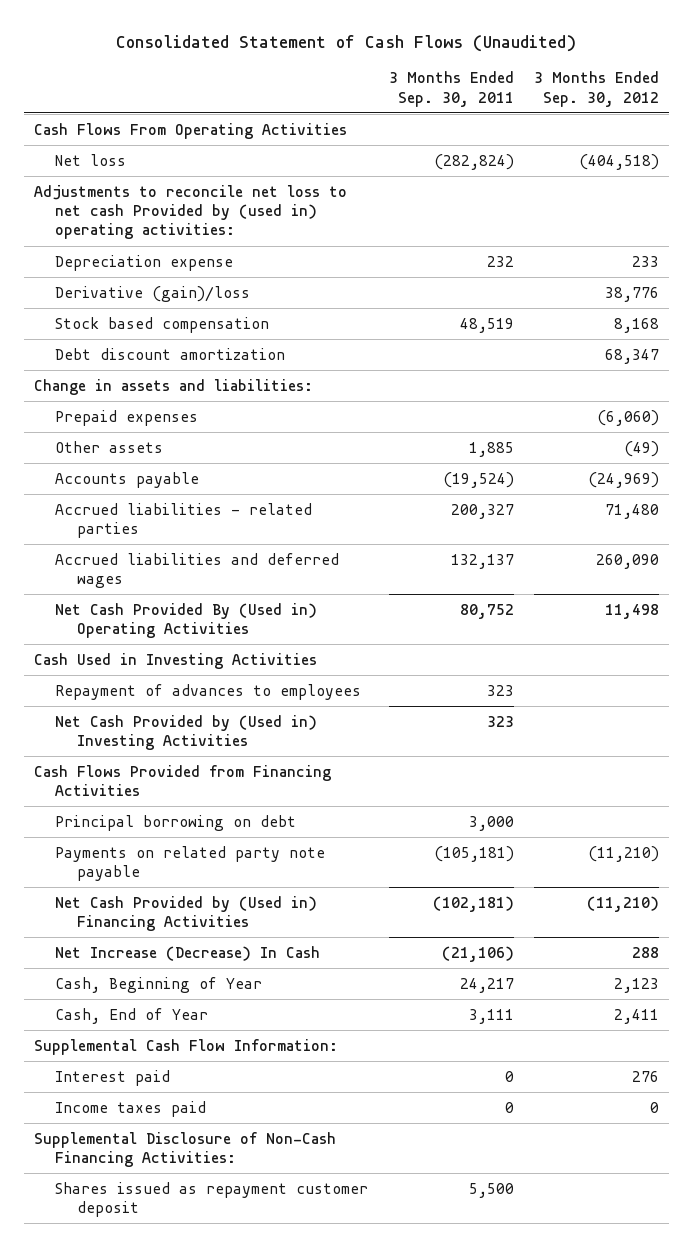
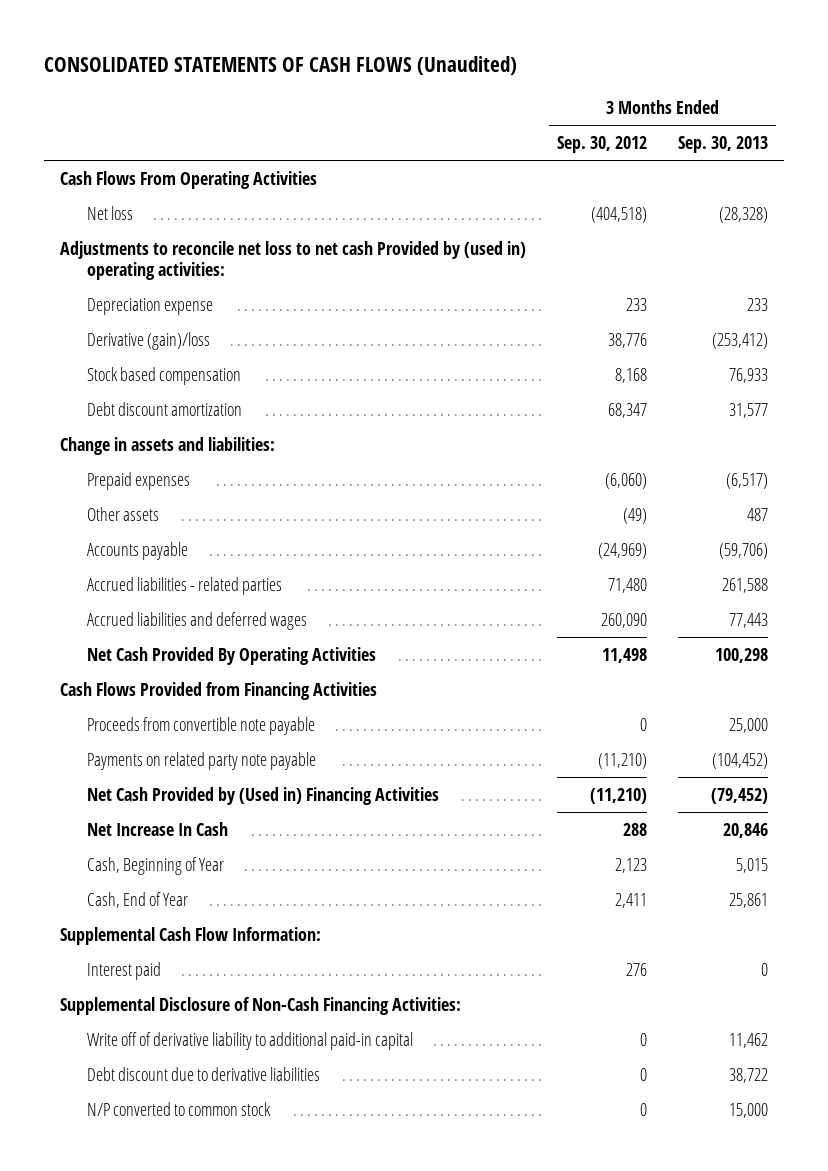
- Consolidated Statement of Cash Flows (Unaudited)
+ CONSOLIDATED STATEMENTS OF CASH FLOWS (Unaudited)
- | 3 Months Ended Sep. 30, 2011 | 3 Months Ended Sep. 30, 2012
+ | 3 Months Ended Sep. 30, 2012 | 3 Months Ended Sep. 30, 2013
- Net Cash Provided By (Used in) Operating Activities | 80,752 | 11,498
- Cash Used in Investing Activities
- Repayment of advances to employees | 323 |
- Net Cash Provided by (Used in) Investing Activities | 323 |
+ Net Cash Provided By Operating Activities | 11,498 | 100,298
- Principal borrowing on debt | 3,000 |
+ Proceeds from convertible note payable | 0 | 25,000
- Net Increase (Decrease) In Cash | (21,106) | 288
+ Net Increase In Cash | 288 | 20,846
- Income taxes paid | 0 | 0
- Shares issued as repayment customer deposit | 5,500 |
+ Write off of derivative liability to additional paid-in capital | 0 | 11,462
+ Debt discount due to derivative liabilities | 0 | 38,722
+ N/P converted to common stock | 0 | 15,000

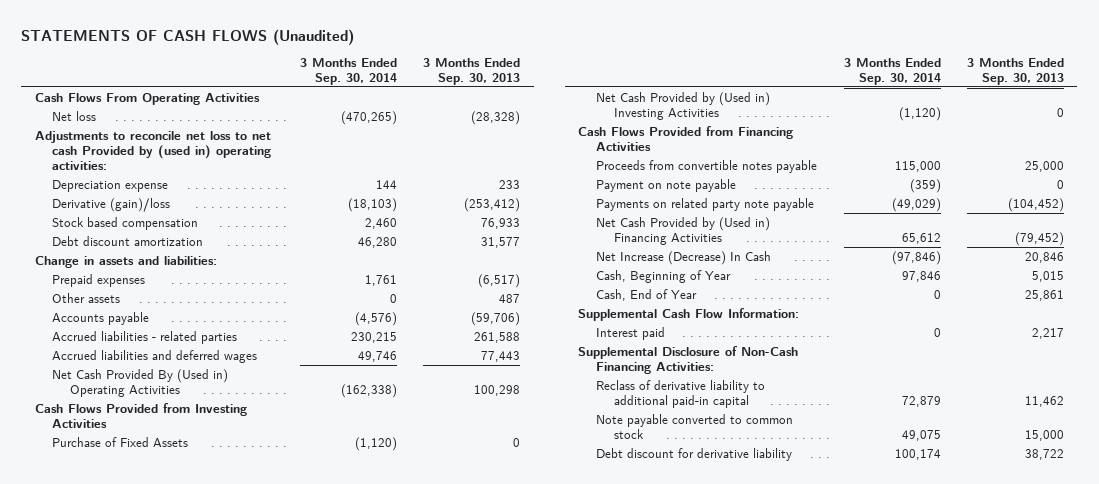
- CONSOLIDATED STATEMENTS OF CASH FLOWS (Unaudited)
+ STATEMENTS OF CASH FLOWS (Unaudited)
- | 3 Months Ended Sep. 30, 2012 | 3 Months Ended Sep. 30, 2013
+ | 3 Months Ended Sep. 30, 2014 | 3 Months Ended Sep. 30, 2013
- Net Cash Provided By Operating Activities | 11,498 | 100,298
+ Net Cash Provided By (Used in) Operating Activities | (162,338) | 100,298
+ Cash Flows Provided from Investing Activities
+ Purchase of Fixed Assets | (1,120) | 0
+ Net Cash Provided by (Used in) Investing Activities | (1,120) | 0
- Proceeds from convertible note payable | 0 | 25,000
+ Proceeds from convertible notes payable | 115,000 | 25,000
+ Payment on note payable | (359) | 0
- Net Increase In Cash | 288 | 20,846
+ Net Increase (Decrease) In Cash | (97,846) | 20,846
- Interest paid | 276 | 0
+ Interest paid | 0 | 2,217
- Write off of derivative liability to additional paid-in capital | 0 | 11,462
- Debt discount due to derivative liabilities | 0 | 38,722
- N/P converted to common stock | 0 | 15,000
+ Reclass of derivative liability to additional paid-in capital | 72,879 | 11,462
+ Note payable converted to common stock | 49,075 | 15,000
+ Debt discount for derivative liability | 100,174 | 38,722

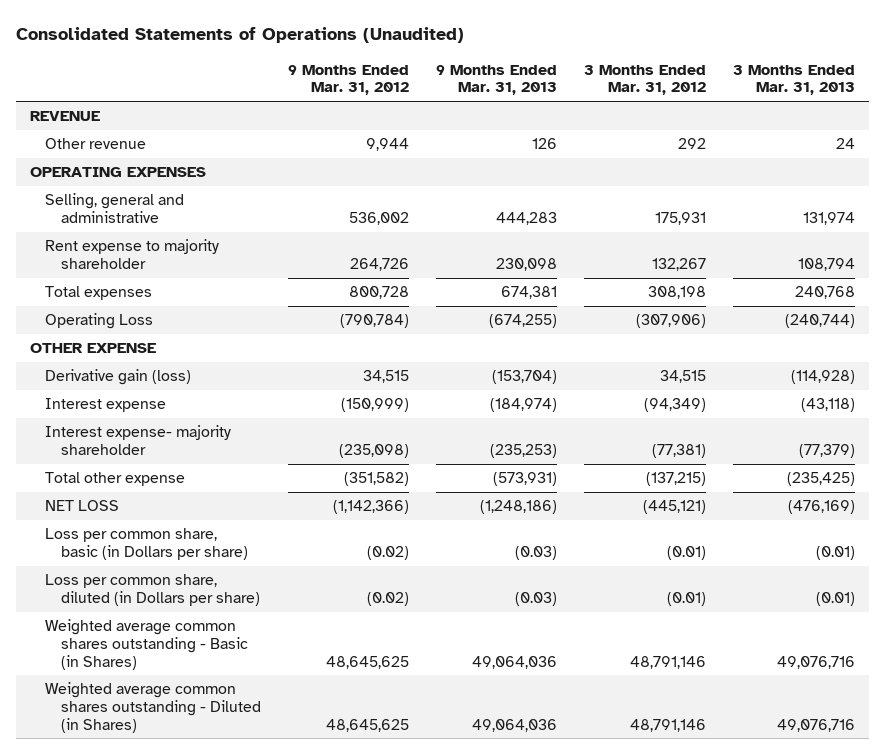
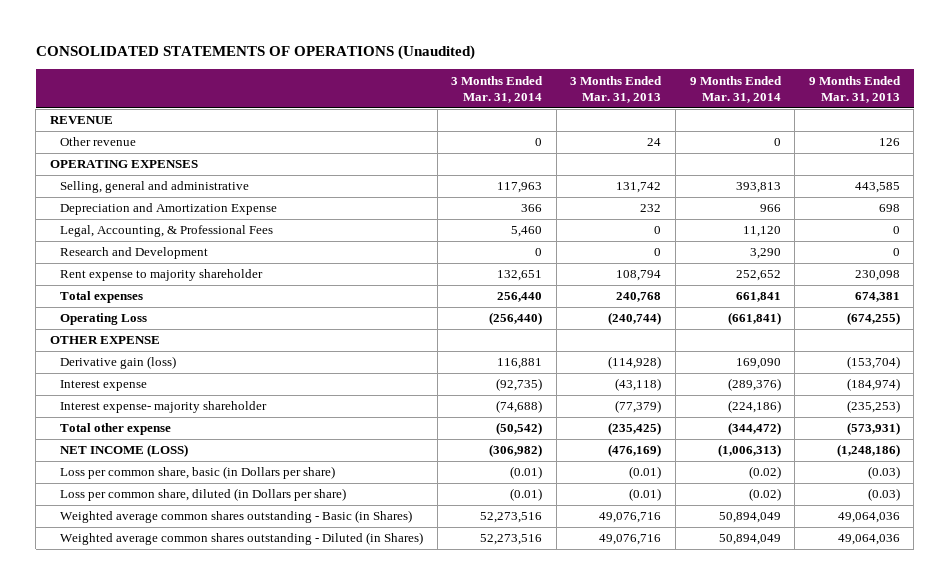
- Consolidated Statements of Operations (Unaudited)
+ CONSOLIDATED STATEMENTS OF OPERATIONS (Unaudited)
- | 9 Months Ended Mar. 31, 2012 | 9 Months Ended Mar. 31, 2013 | 3 Months Ended Mar. 31, 2012 | 3 Months Ended Mar. 31, 2013
+ | 3 Months Ended Mar. 31, 2014 | 3 Months Ended Mar. 31, 2013 | 9 Months Ended Mar. 31, 2014 | 9 Months Ended Mar. 31, 2013
- Selling, general and administrative | 536,002 | 444,283 | 175,931 | 131,974
+ Selling, general and administrative | 117,963 | 131,742 | 393,813 | 443,585
+ Depreciation and Amortization Expense | 366 | 232 | 966 | 698
+ Legal, Accounting, & Professional Fees | 5,460 | 0 | 11,120 | 0
+ Research and Development | 0 | 0 | 3,290 | 0
- NET LOSS | (1,142,366) | (1,248,186) | (445,121) | (476,169)
+ NET INCOME (LOSS) | (306,982) | (476,169) | (1,006,313) | (1,248,186)

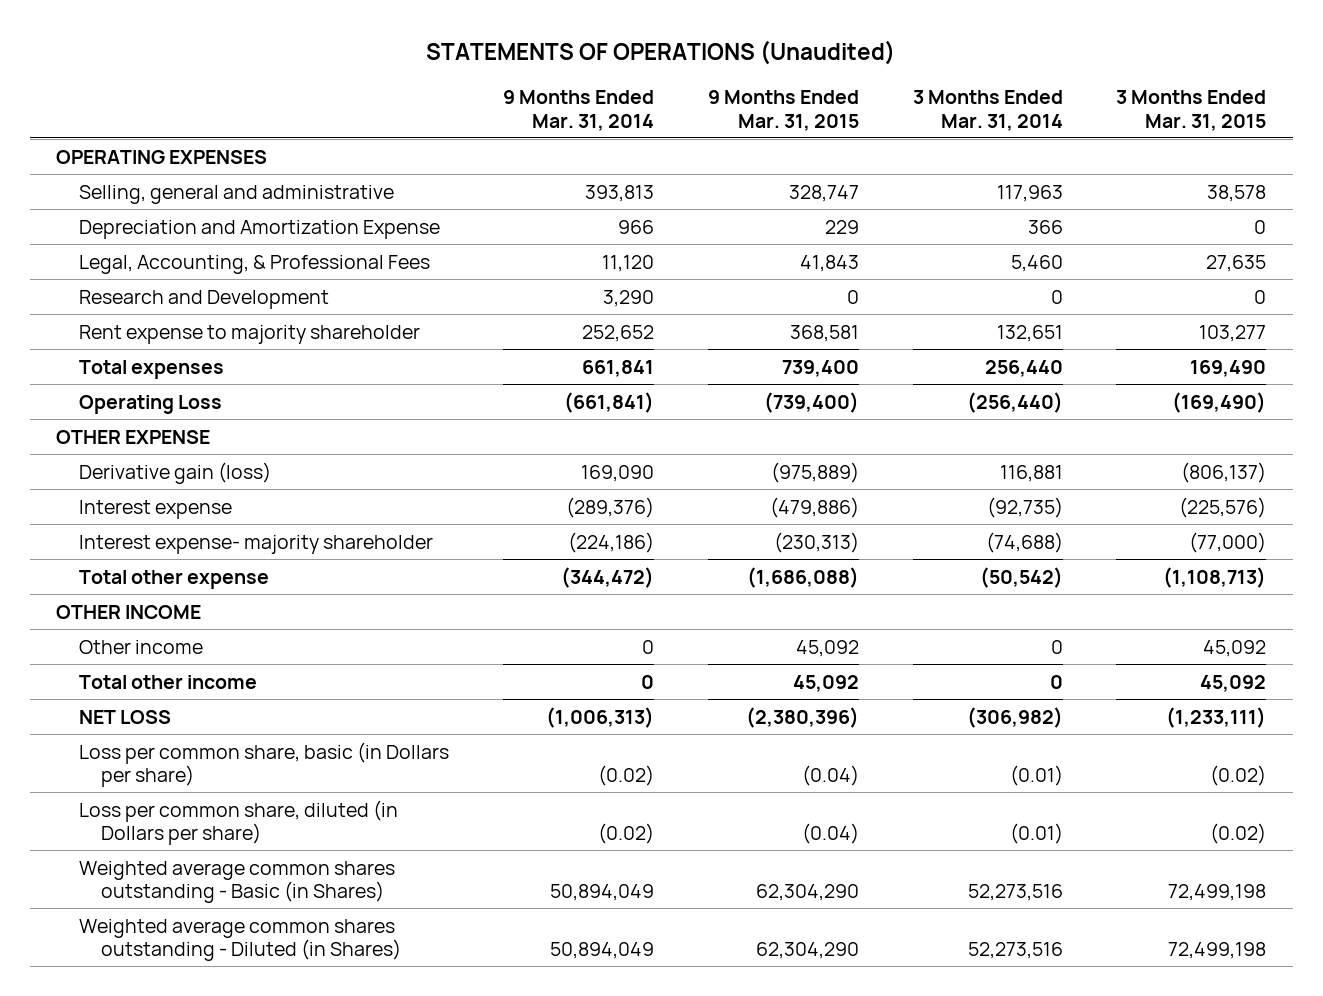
- CONSOLIDATED STATEMENTS OF OPERATIONS (Unaudited)
+ STATEMENTS OF OPERATIONS (Unaudited)
- | 3 Months Ended Mar. 31, 2014 | 3 Months Ended Mar. 31, 2013 | 9 Months Ended Mar. 31, 2014 | 9 Months Ended Mar. 31, 2013
+ | 9 Months Ended Mar. 31, 2014 | 9 Months Ended Mar. 31, 2015 | 3 Months Ended Mar. 31, 2014 | 3 Months Ended Mar. 31, 2015
- REVENUE
- Other revenue | 0 | 24 | 0 | 126
- NET INCOME (LOSS) | (306,982) | (476,169) | (1,006,313) | (1,248,186)
+ OTHER INCOME
+ Other income | 0 | 45,092 | 0 | 45,092
+ Total other income | 0 | 45,092 | 0 | 45,092
+ NET LOSS | (1,006,313) | (2,380,396) | (306,982) | (1,233,111)

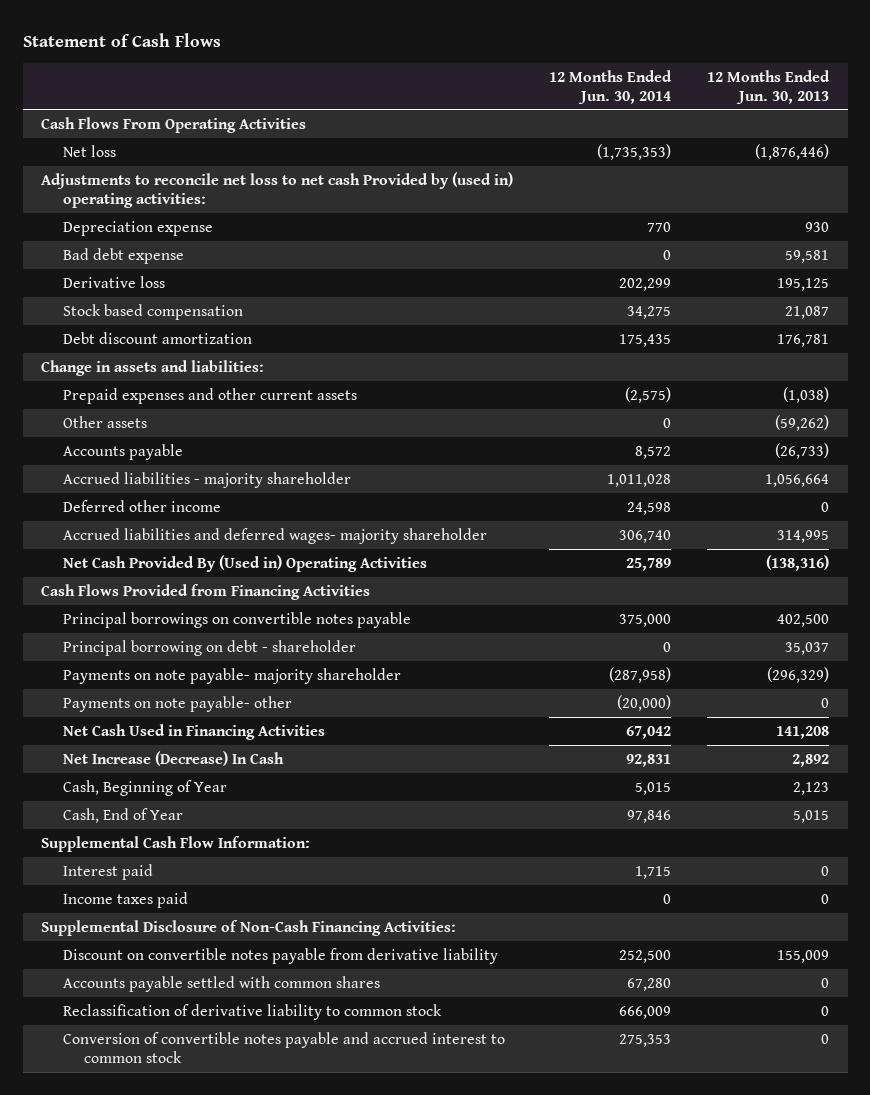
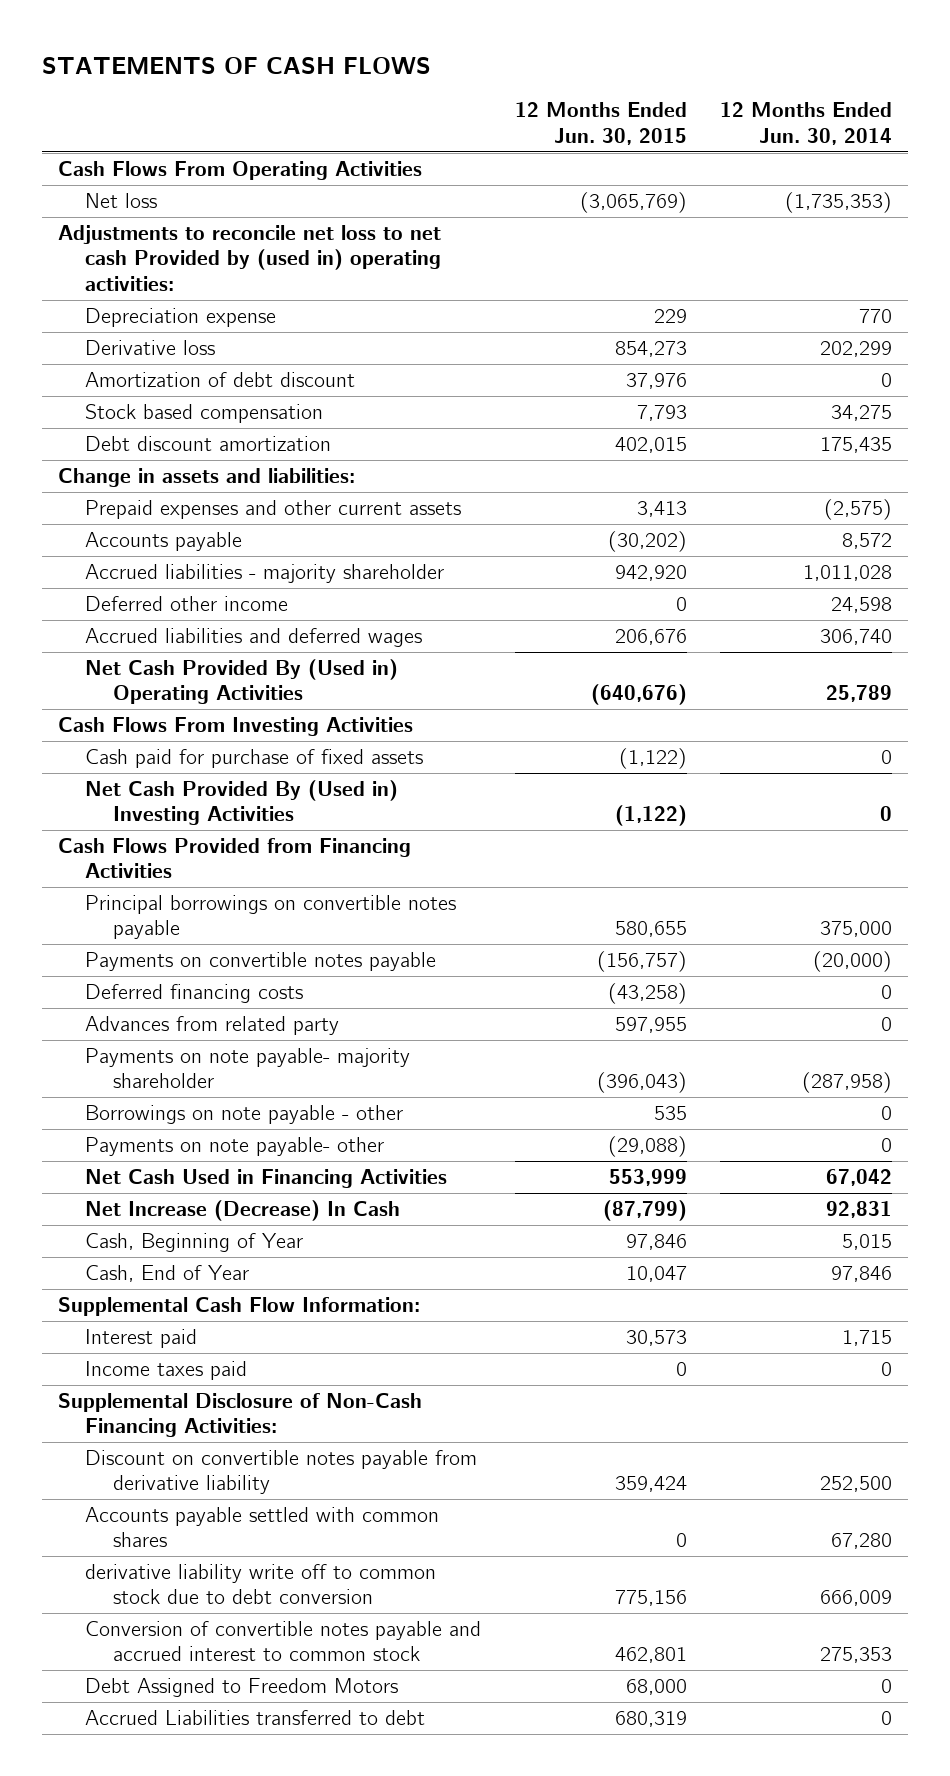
- Statement of Cash Flows
+ STATEMENTS OF CASH FLOWS
- | 12 Months Ended Jun. 30, 2014 | 12 Months Ended Jun. 30, 2013
+ | 12 Months Ended Jun. 30, 2015 | 12 Months Ended Jun. 30, 2014
- Bad debt expense | 0 | 59,581
+ Amortization of debt discount | 37,976 | 0
- Other assets | 0 | (59,262)
- Accrued liabilities and deferred wages- majority shareholder | 306,740 | 314,995
+ Accrued liabilities and deferred wages | 206,676 | 306,740
+ Cash Flows From Investing Activities
+ Cash paid for purchase of fixed assets | (1,122) | 0
+ Net Cash Provided By (Used in) Investing Activities | (1,122) | 0
- Principal borrowing on debt - shareholder | 0 | 35,037
+ Payments on convertible notes payable | (156,757) | (20,000)
+ Deferred financing costs | (43,258) | 0
+ Advances from related party | 597,955 | 0
- Payments on note payable- other | (20,000) | 0
+ Borrowings on note payable - other | 535 | 0
+ Payments on note payable- other | (29,088) | 0
- Reclassification of derivative liability to common stock | 666,009 | 0
+ derivative liability write off to common stock due to debt conversion | 775,156 | 666,009
+ Debt Assigned to Freedom Motors | 68,000 | 0
+ Accrued Liabilities transferred to debt | 680,319 | 0

